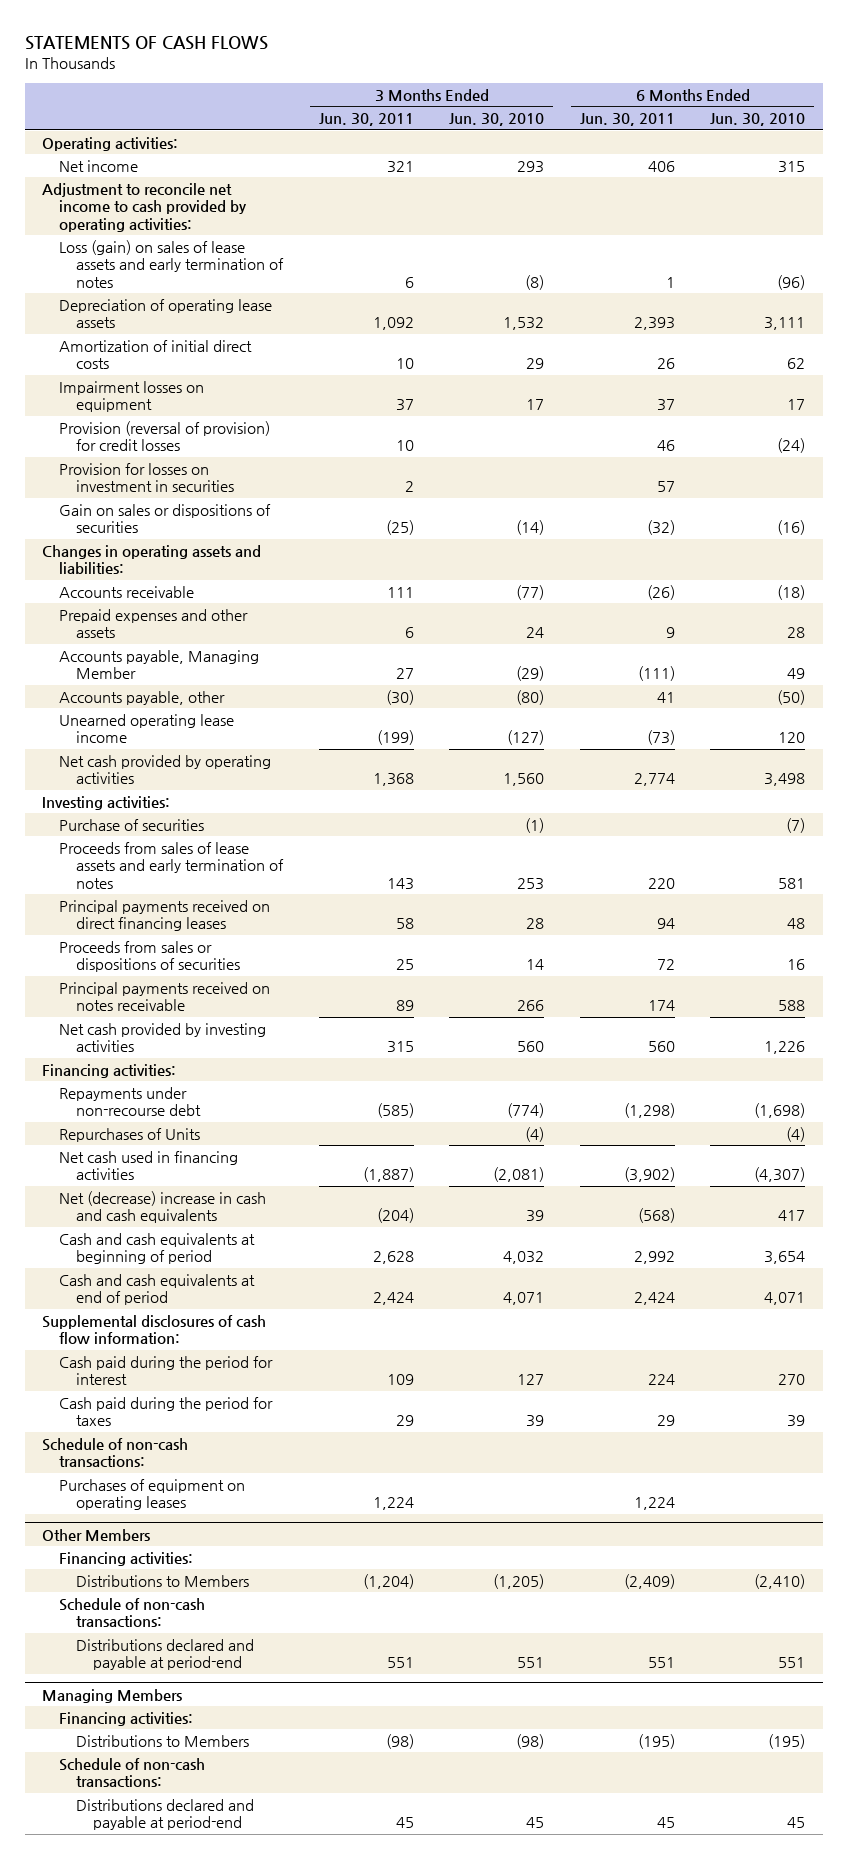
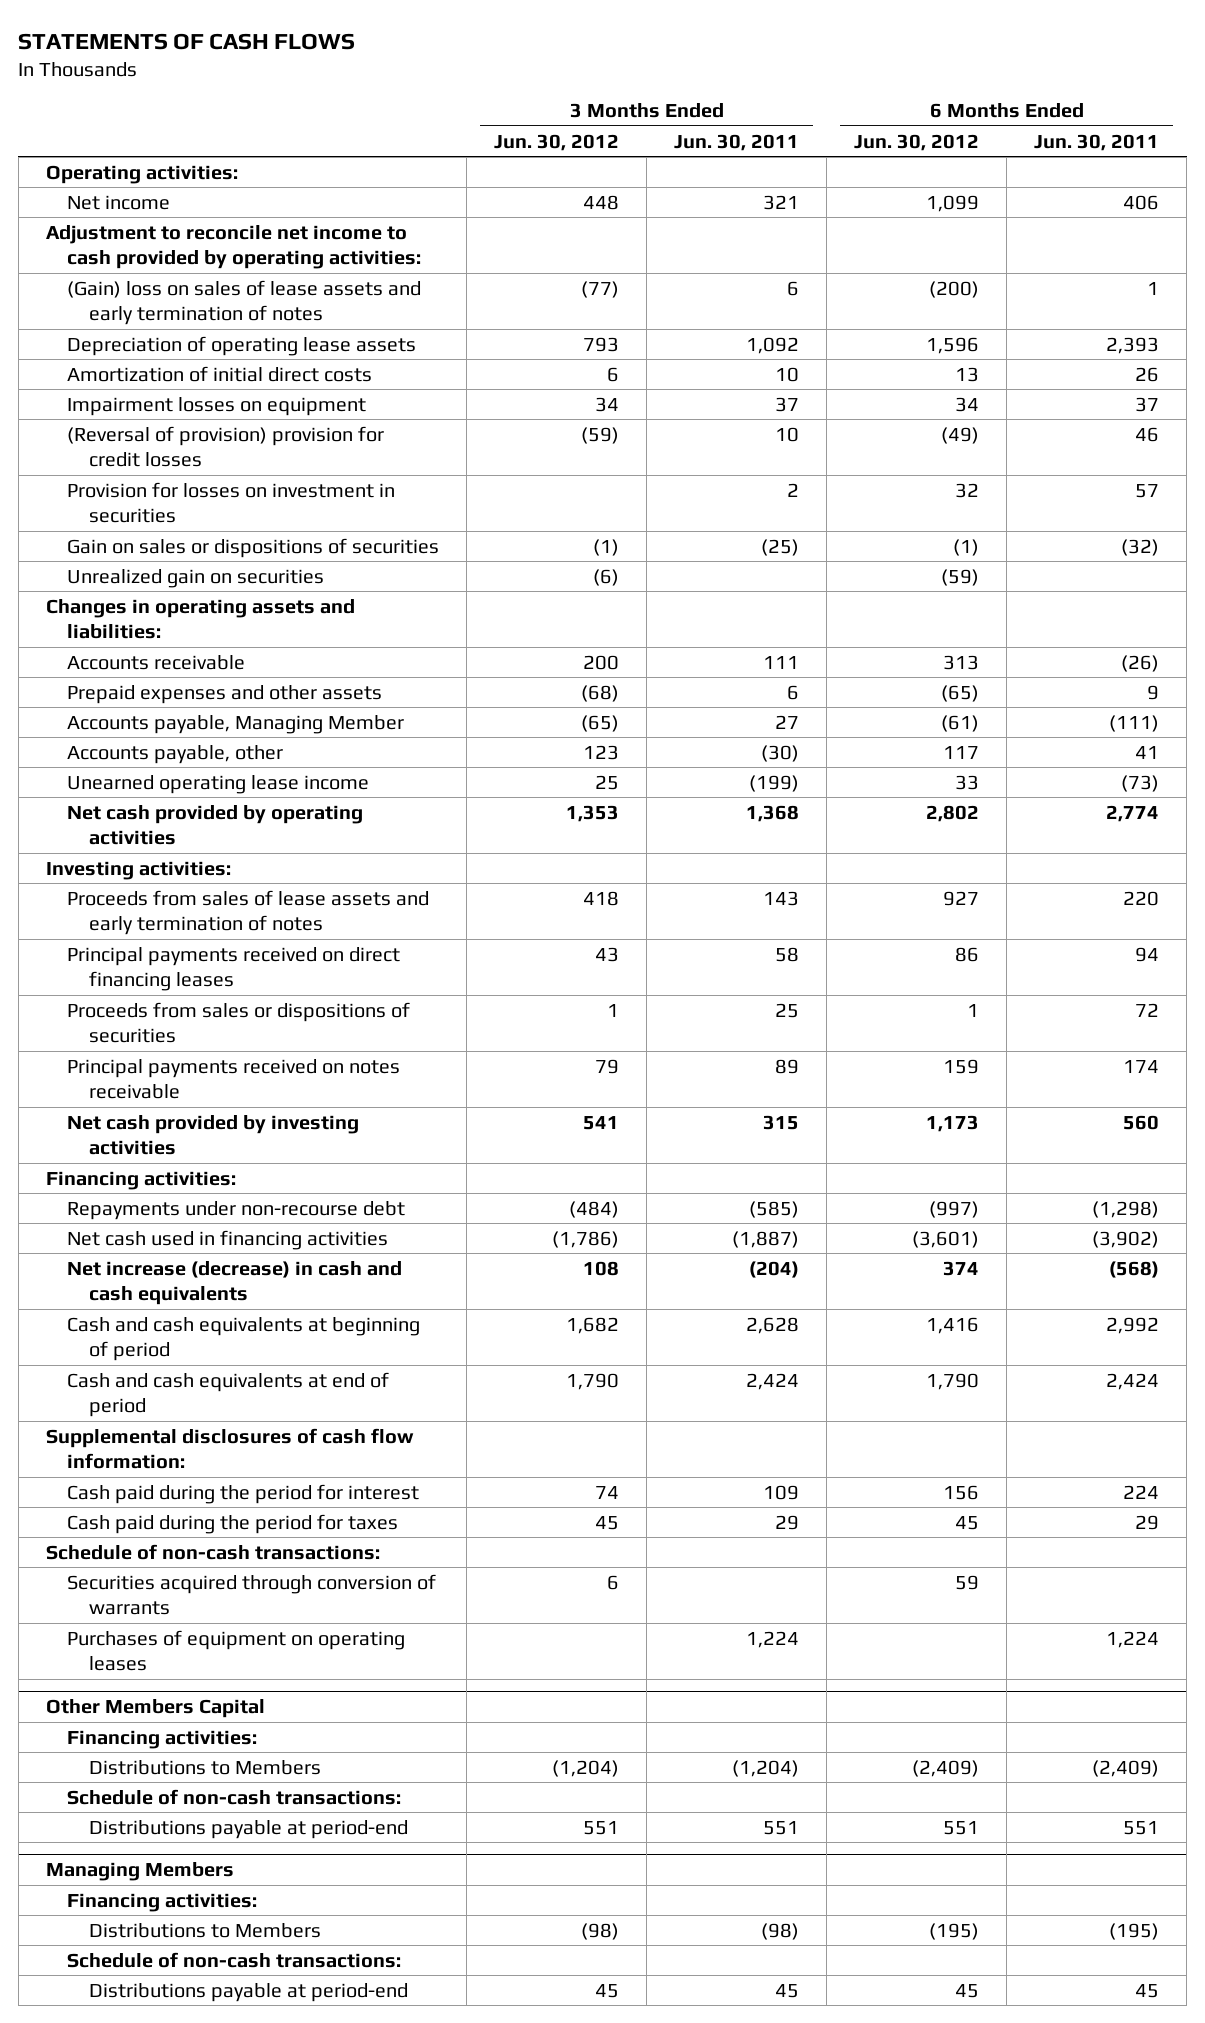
- | 3 Months Ended Jun. 30, 2011 | 3 Months Ended Jun. 30, 2010 | 6 Months Ended Jun. 30, 2011 | 6 Months Ended Jun. 30, 2010
+ | 3 Months Ended Jun. 30, 2012 | 3 Months Ended Jun. 30, 2011 | 6 Months Ended Jun. 30, 2012 | 6 Months Ended Jun. 30, 2011
- Loss (gain) on sales of lease assets and early termination of notes | 6 | (8) | 1 | (96)
+ (Gain) loss on sales of lease assets and early termination of notes | (77) | 6 | (200) | 1
- Provision (reversal of provision) for credit losses | 10 | | 46 | (24)
+ (Reversal of provision) provision for credit losses | (59) | 10 | (49) | 46
+ Unrealized gain on securities | (6) | | (59) |
- Purchase of securities | | (1) | | (7)
- Repurchases of Units | | (4) | | (4)
- Net (decrease) increase in cash and cash equivalents | (204) | 39 | (568) | 417
+ Net increase (decrease) in cash and cash equivalents | 108 | (204) | 374 | (568)
+ Securities acquired through conversion of warrants | 6 | | 59 |
- Other Members
+ Other Members Capital
- Distributions declared and payable at period-end | 551 | 551 | 551 | 551
+ Distributions payable at period-end | 551 | 551 | 551 | 551
@ Managing Members
- Distributions declared and payable at period-end | 45 | 45 | 45 | 45
+ Distributions payable at period-end | 45 | 45 | 45 | 45

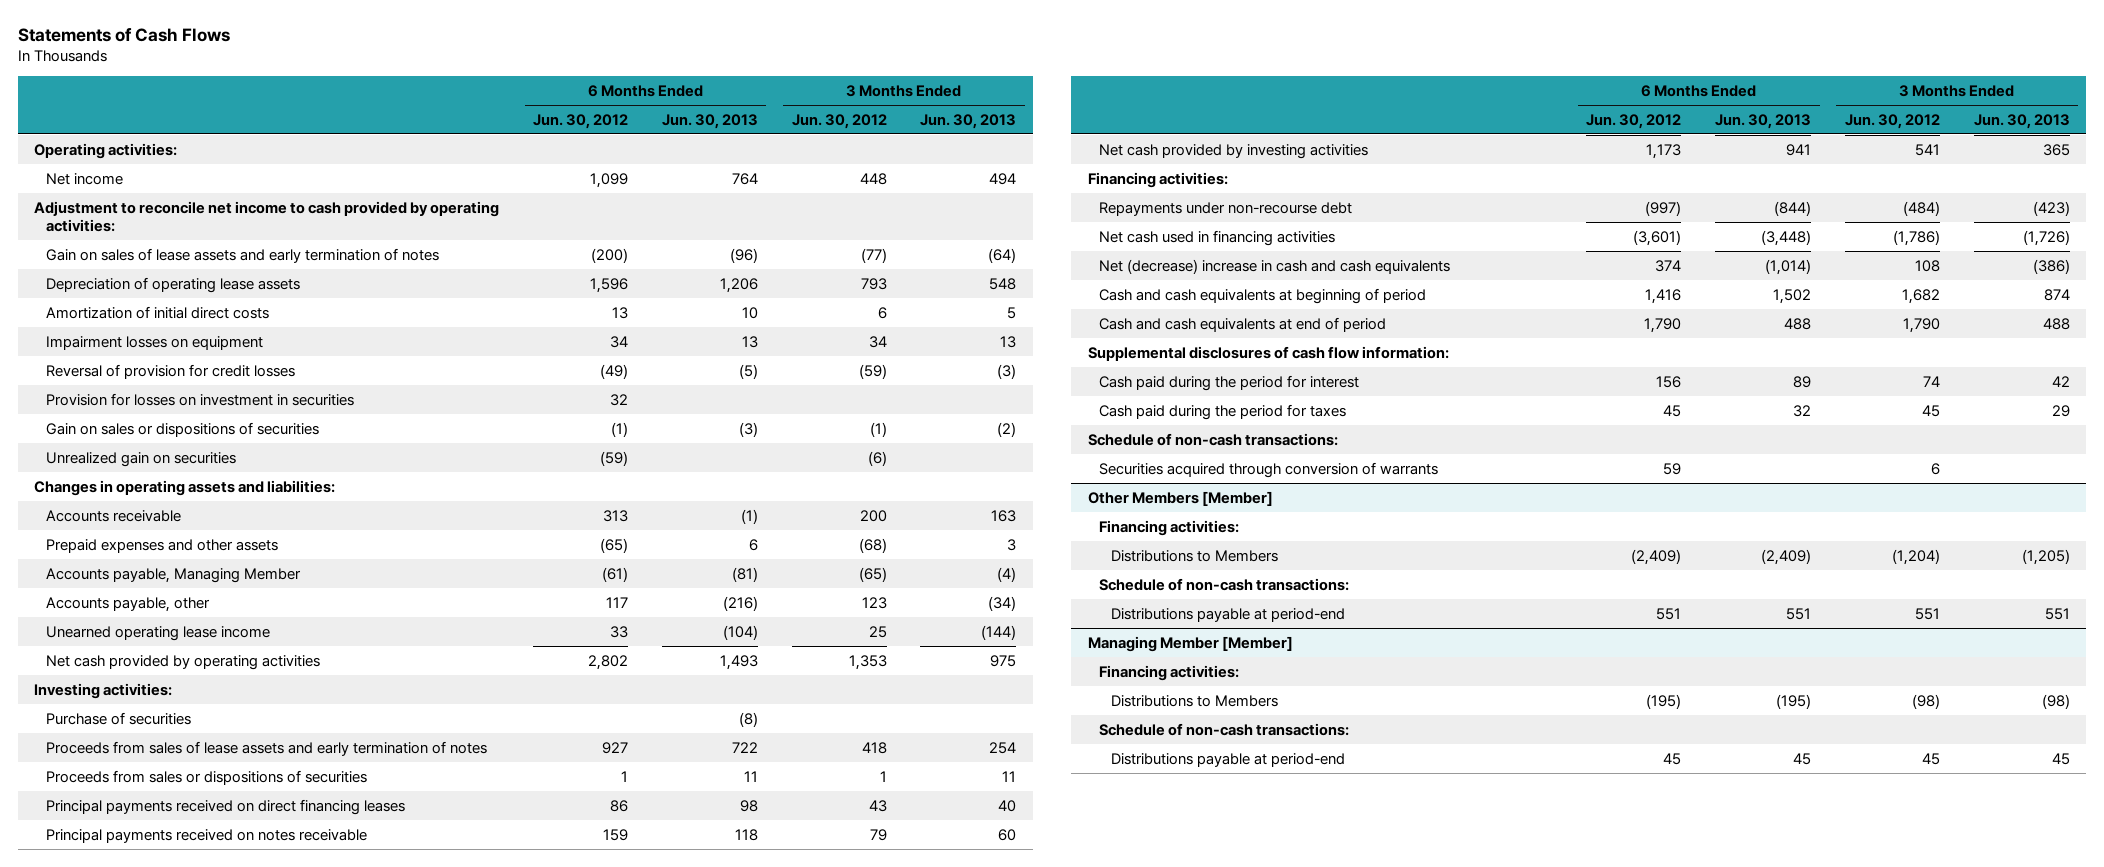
- STATEMENTS OF CASH FLOWS
+ Statements of Cash Flows
- | 3 Months Ended Jun. 30, 2012 | 3 Months Ended Jun. 30, 2011 | 6 Months Ended Jun. 30, 2012 | 6 Months Ended Jun. 30, 2011
+ | 6 Months Ended Jun. 30, 2012 | 6 Months Ended Jun. 30, 2013 | 3 Months Ended Jun. 30, 2012 | 3 Months Ended Jun. 30, 2013
- (Gain) loss on sales of lease assets and early termination of notes | (77) | 6 | (200) | 1
+ Gain on sales of lease assets and early termination of notes | (200) | (96) | (77) | (64)
- (Reversal of provision) provision for credit losses | (59) | 10 | (49) | 46
+ Reversal of provision for credit losses | (49) | (5) | (59) | (3)
+ Purchase of securities | | (8) | |
moved down: Principal payments received on direct financing leases | 86 | 98 | 43 | 40
- Net increase (decrease) in cash and cash equivalents | 108 | (204) | 374 | (568)
+ Net (decrease) increase in cash and cash equivalents | 374 | (1,014) | 108 | (386)
- Purchases of equipment on operating leases | | 1,224 | | 1,224
- Other Members Capital
+ Other Members [Member]
- Managing Members
+ Managing Member [Member]

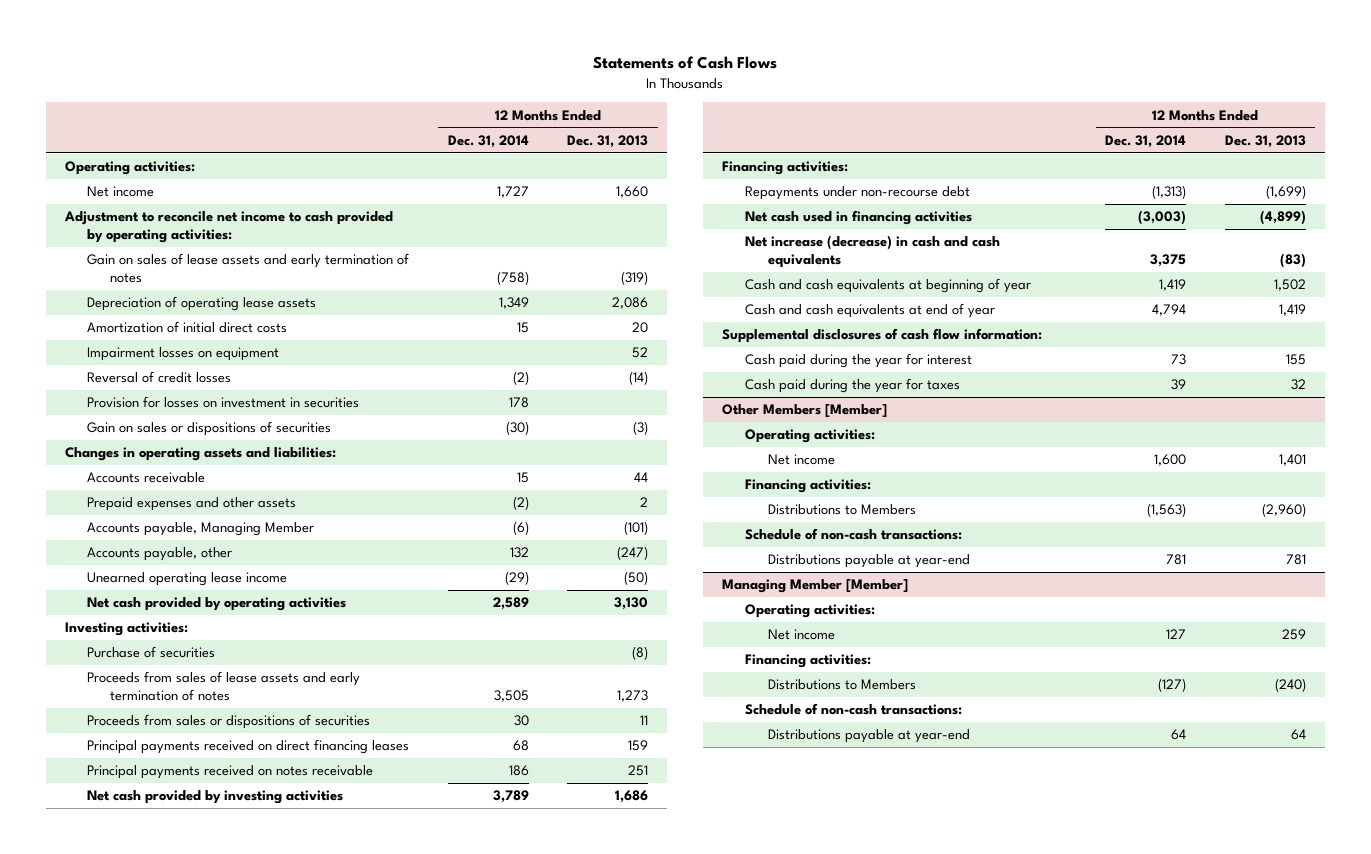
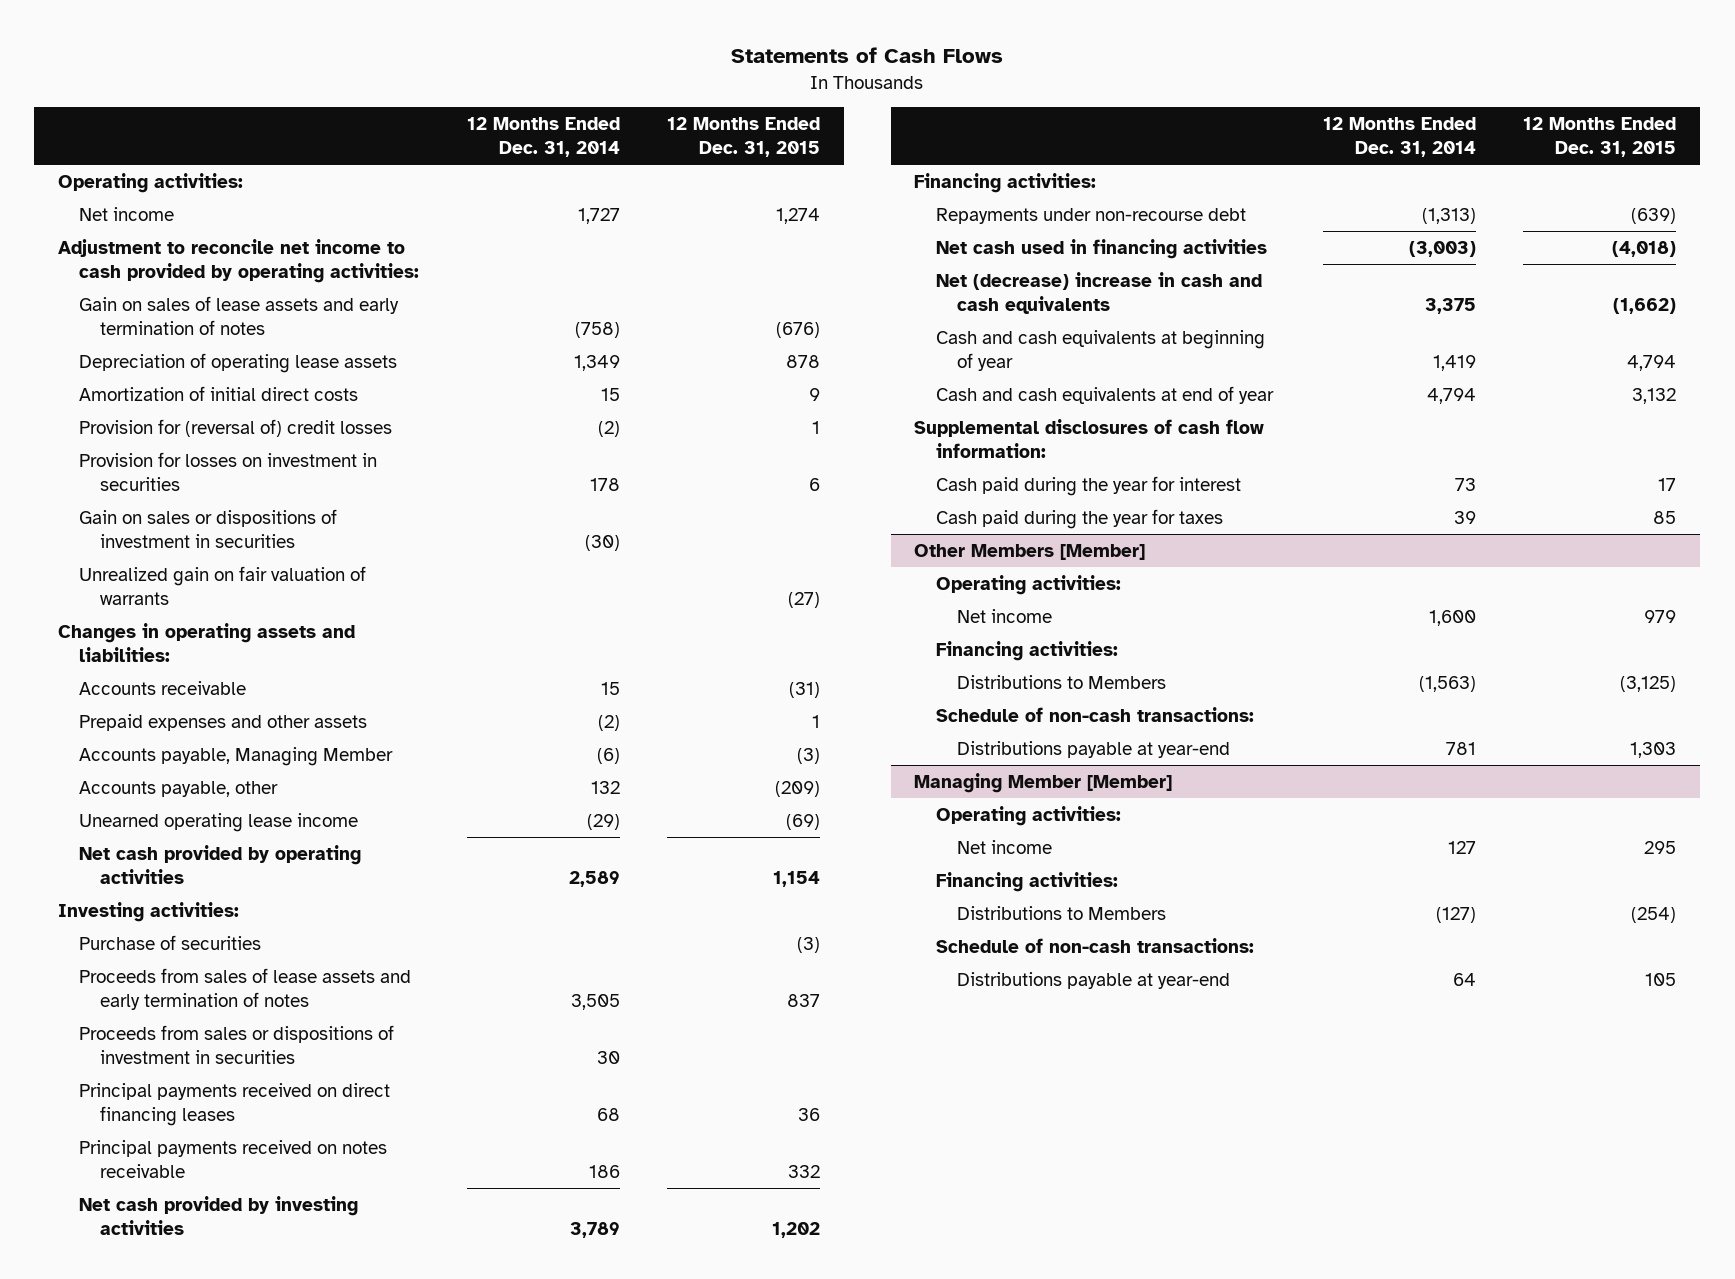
- | 12 Months Ended Dec. 31, 2014 | 12 Months Ended Dec. 31, 2013
+ | 12 Months Ended Dec. 31, 2014 | 12 Months Ended Dec. 31, 2015
- Impairment losses on equipment | | 52
- Reversal of credit losses | (2) | (14)
+ Provision for (reversal of) credit losses | (2) | 1
- Gain on sales or dispositions of securities | (30) | (3)
+ Gain on sales or dispositions of investment in securities | (30) |
+ Unrealized gain on fair valuation of warrants | | (27)
- Proceeds from sales or dispositions of securities | 30 | 11
+ Proceeds from sales or dispositions of investment in securities | 30 |
- Net increase (decrease) in cash and cash equivalents | 3,375 | (83)
+ Net (decrease) increase in cash and cash equivalents | 3,375 | (1,662)

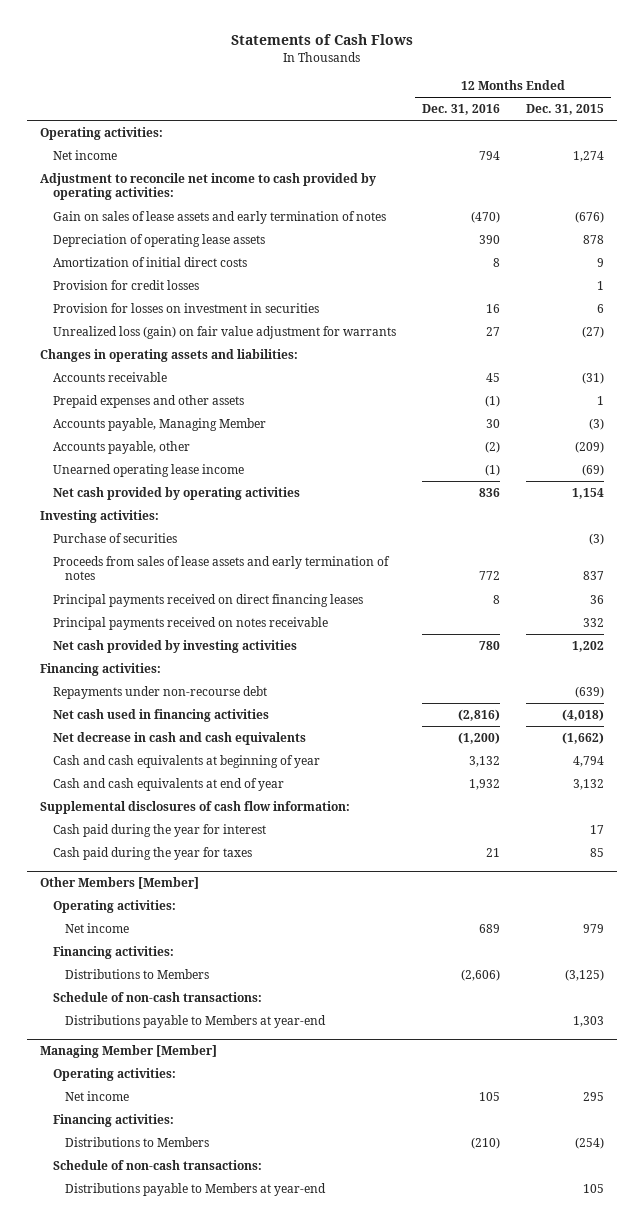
- | 12 Months Ended Dec. 31, 2014 | 12 Months Ended Dec. 31, 2015
+ | 12 Months Ended Dec. 31, 2016 | 12 Months Ended Dec. 31, 2015
- Provision for (reversal of) credit losses | (2) | 1
+ Provision for credit losses | | 1
- Gain on sales or dispositions of investment in securities | (30) |
- Unrealized gain on fair valuation of warrants | | (27)
+ Unrealized loss (gain) on fair value adjustment for warrants | 27 | (27)
- Proceeds from sales or dispositions of investment in securities | 30 |
- Net (decrease) increase in cash and cash equivalents | 3,375 | (1,662)
+ Net decrease in cash and cash equivalents | (1,200) | (1,662)
@ Other Members [Member]
- Distributions payable at year-end | 781 | 1,303
+ Distributions payable to Members at year-end | | 1,303
@ Managing Member [Member]
- Distributions payable at year-end | 64 | 105
+ Distributions payable to Members at year-end | | 105

